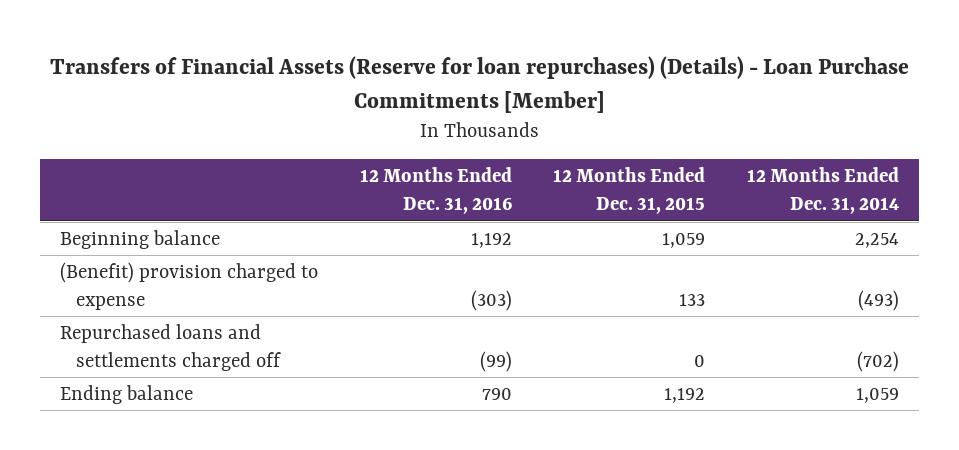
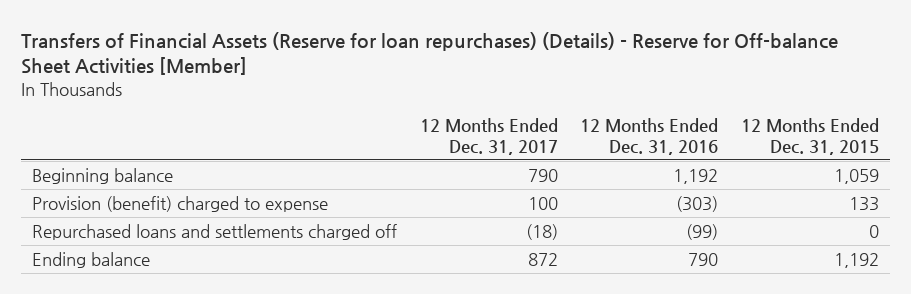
- Transfers of Financial Assets (Reserve for loan repurchases) (Details) - Loan Purchase Commitments [Member]
+ Transfers of Financial Assets (Reserve for loan repurchases) (Details) - Reserve for Off-balance Sheet Activities [Member]
- | 12 Months Ended Dec. 31, 2016 | 12 Months Ended Dec. 31, 2015 | 12 Months Ended Dec. 31, 2014
+ | 12 Months Ended Dec. 31, 2017 | 12 Months Ended Dec. 31, 2016 | 12 Months Ended Dec. 31, 2015
- (Benefit) provision charged to expense | (303) | 133 | (493)
+ Provision (benefit) charged to expense | 100 | (303) | 133

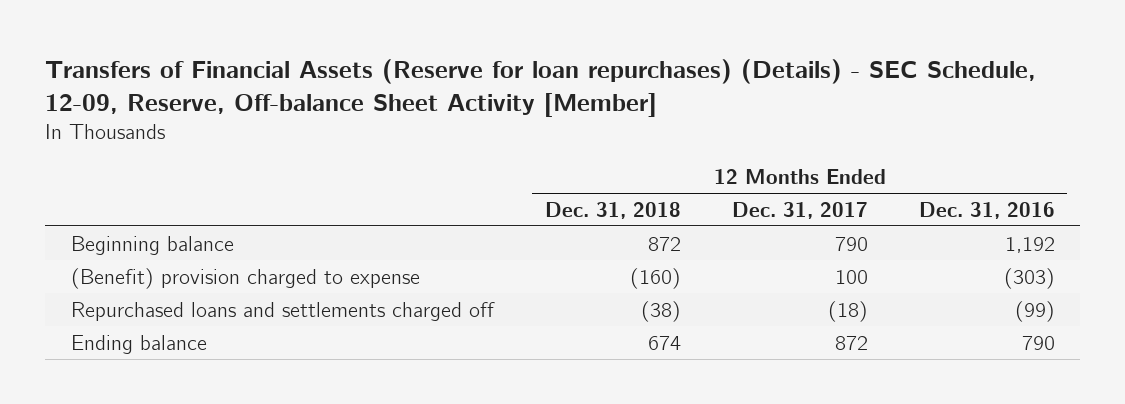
- Transfers of Financial Assets (Reserve for loan repurchases) (Details) - Reserve for Off-balance Sheet Activities [Member]
+ Transfers of Financial Assets (Reserve for loan repurchases) (Details) - SEC Schedule, 12-09, Reserve, Off-balance Sheet Activity [Member]
- | 12 Months Ended Dec. 31, 2017 | 12 Months Ended Dec. 31, 2016 | 12 Months Ended Dec. 31, 2015
+ | 12 Months Ended Dec. 31, 2018 | 12 Months Ended Dec. 31, 2017 | 12 Months Ended Dec. 31, 2016
- Provision (benefit) charged to expense | 100 | (303) | 133
+ (Benefit) provision charged to expense | (160) | 100 | (303)

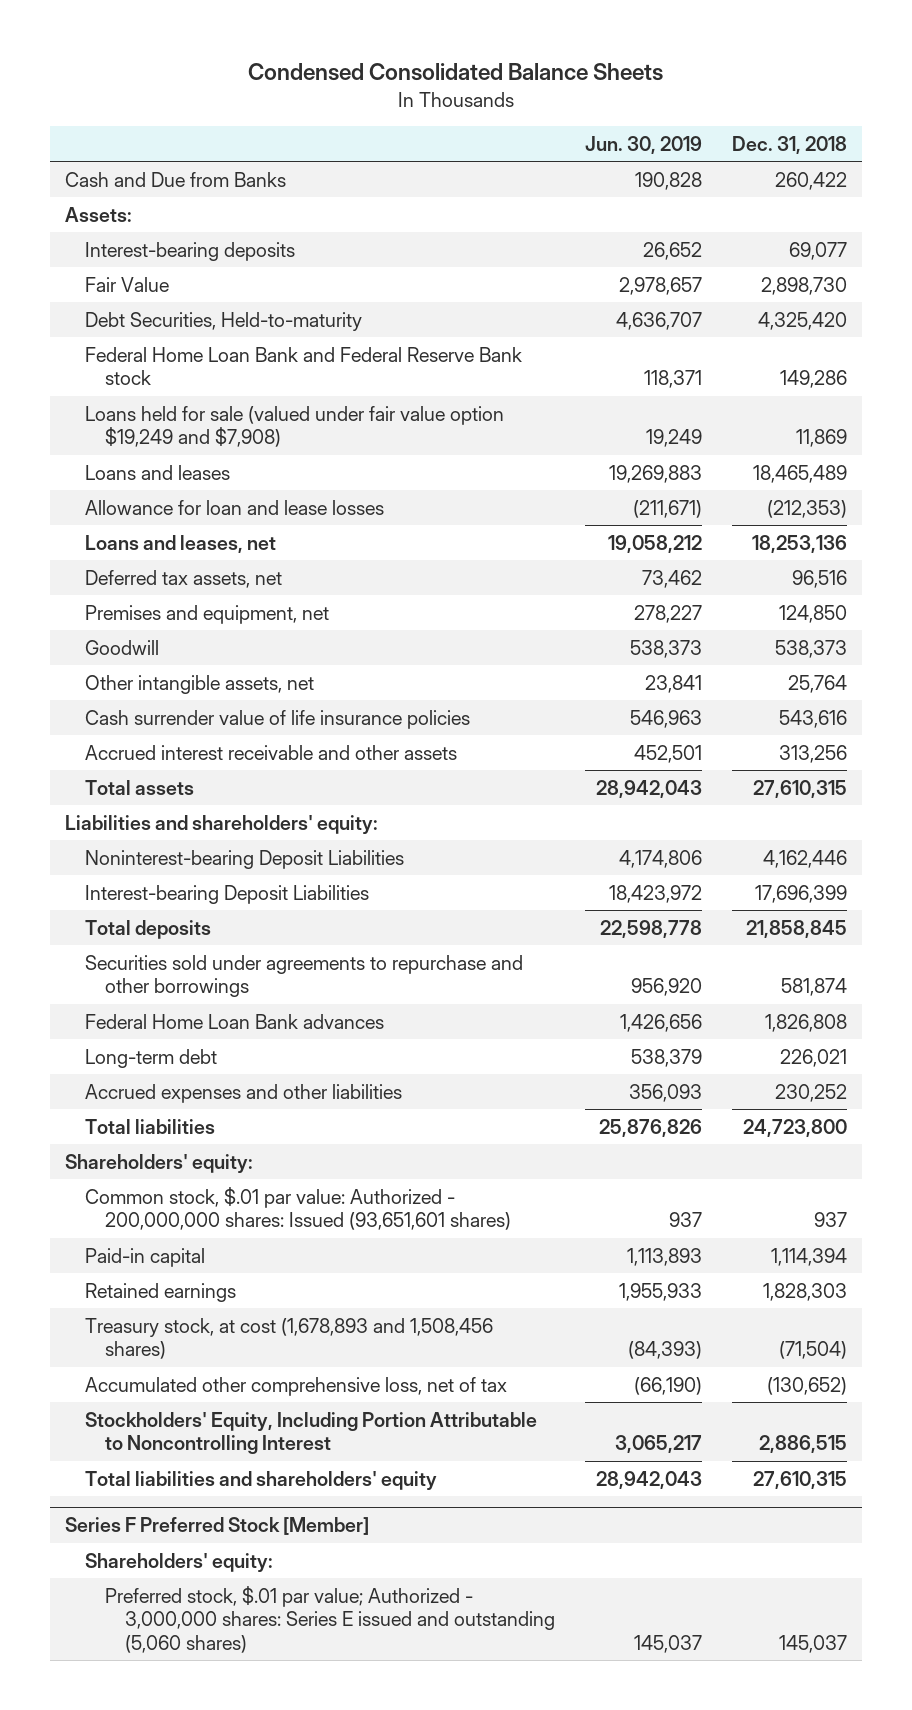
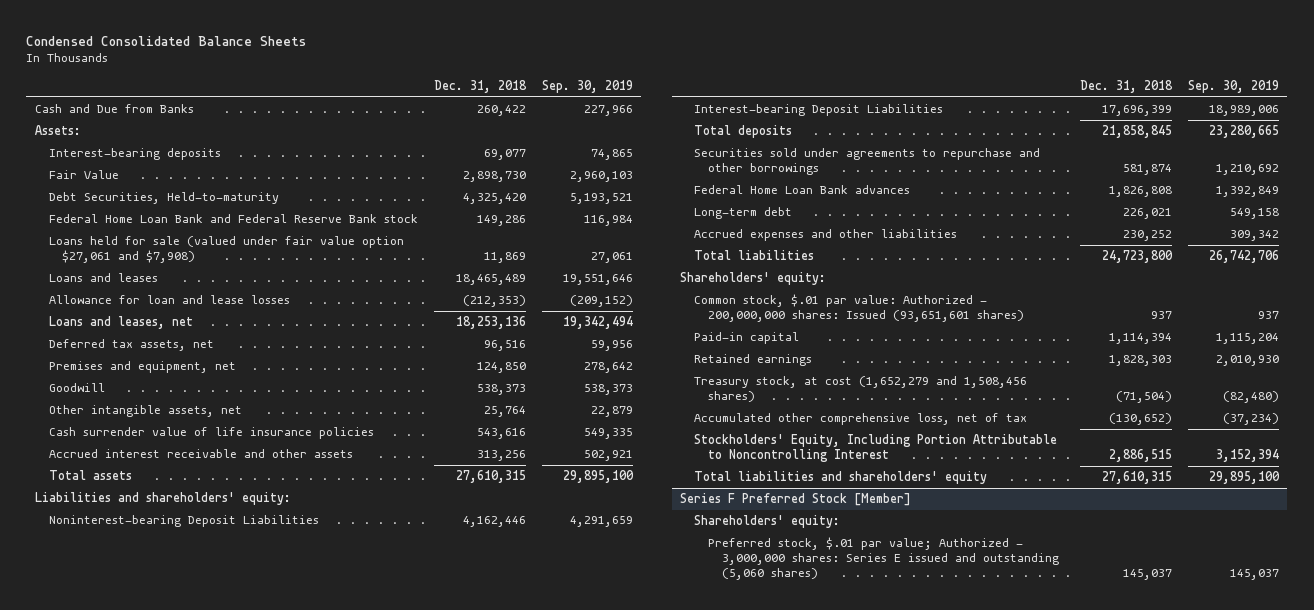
- | Jun. 30, 2019 | Dec. 31, 2018
+ | Dec. 31, 2018 | Sep. 30, 2019
- Loans held for sale (valued under fair value option $19,249 and $7,908) | 19,249 | 11,869
+ Loans held for sale (valued under fair value option $27,061 and $7,908) | 11,869 | 27,061
- Treasury stock, at cost (1,678,893 and 1,508,456 shares) | (84,393) | (71,504)
+ Treasury stock, at cost (1,652,279 and 1,508,456 shares) | (71,504) | (82,480)

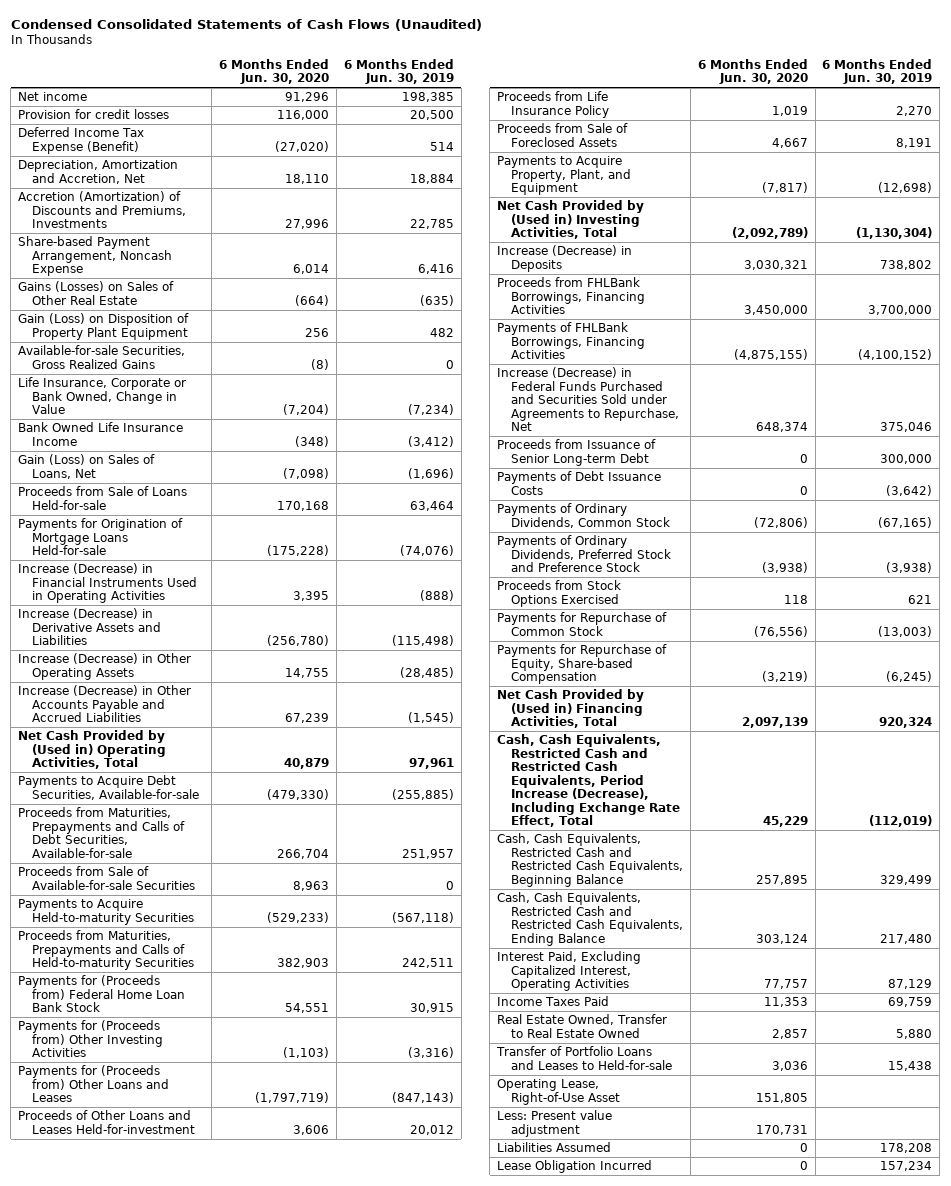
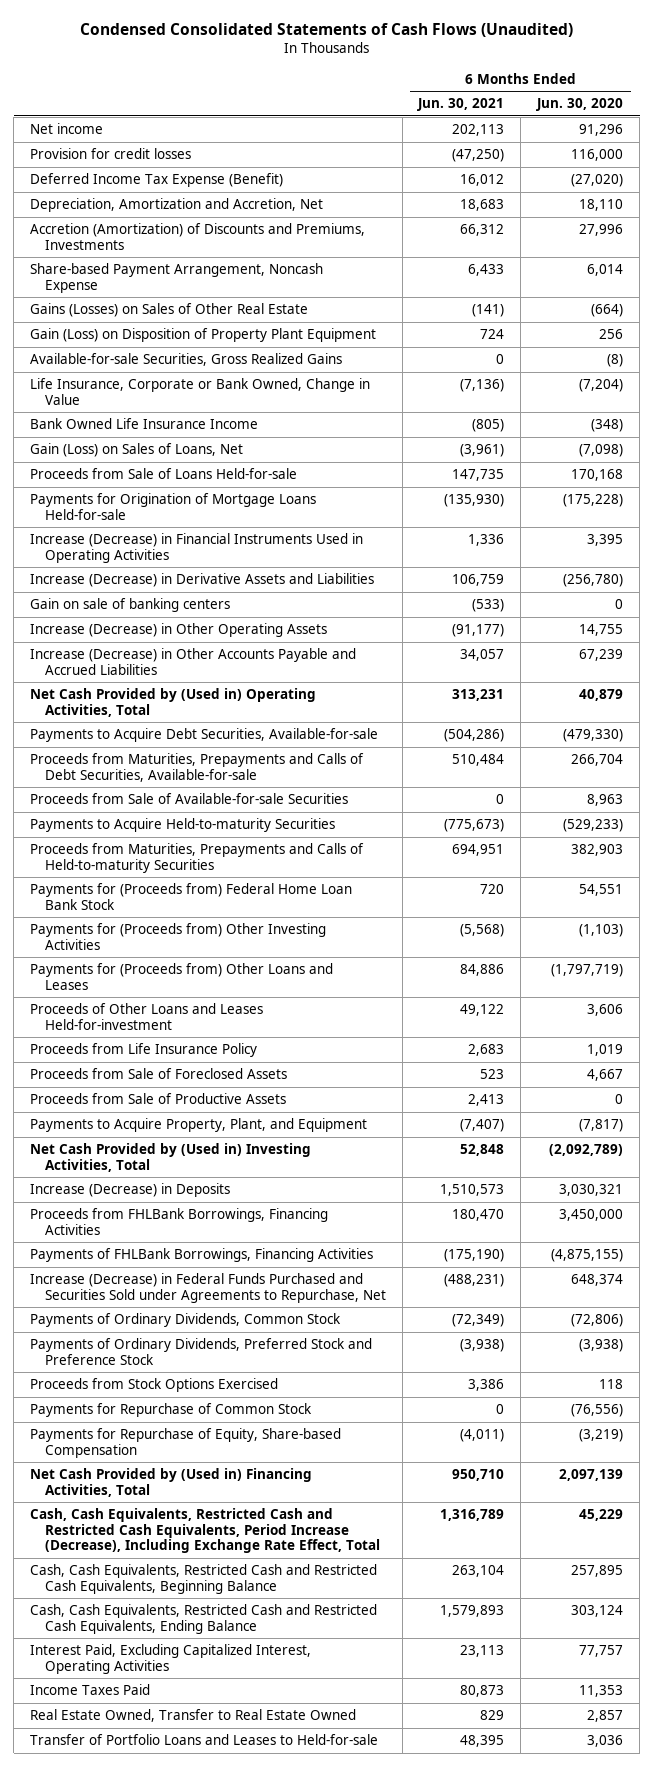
- | 6 Months Ended Jun. 30, 2020 | 6 Months Ended Jun. 30, 2019
+ | 6 Months Ended Jun. 30, 2021 | 6 Months Ended Jun. 30, 2020
+ Gain on sale of banking centers | (533) | 0
+ Proceeds from Sale of Productive Assets | 2,413 | 0
- Proceeds from Issuance of Senior Long-term Debt | 0 | 300,000
- Payments of Debt Issuance Costs | 0 | (3,642)
- Operating Lease, Right-of-Use Asset | 151,805 |
- Less: Present value adjustment | 170,731 |
- Liabilities Assumed | 0 | 178,208
- Lease Obligation Incurred | 0 | 157,234

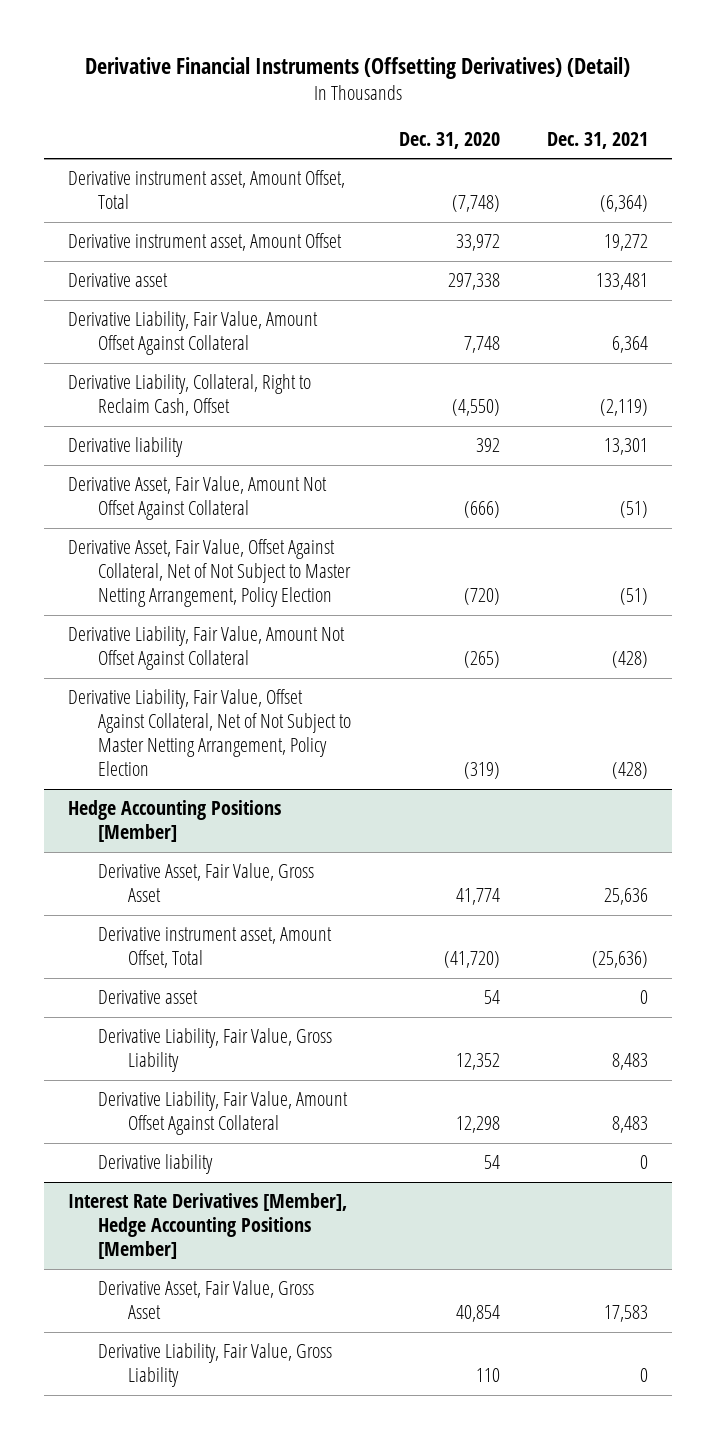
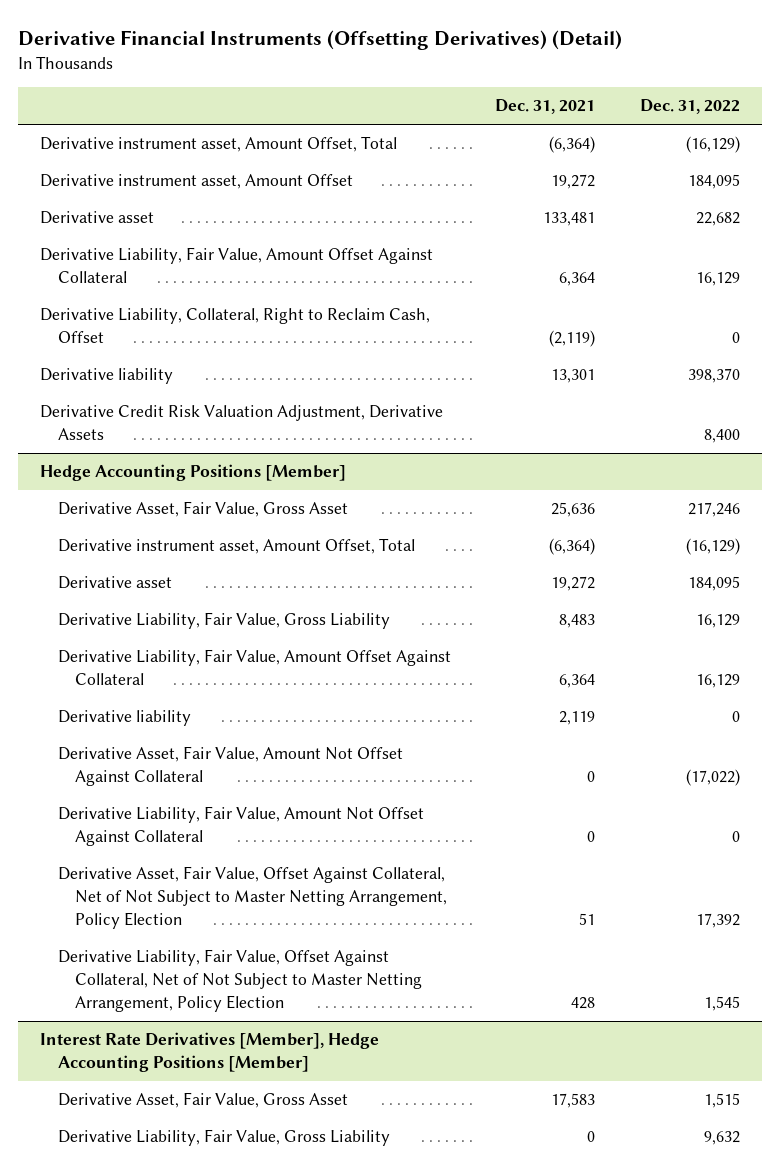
- | Dec. 31, 2020 | Dec. 31, 2021
+ | Dec. 31, 2021 | Dec. 31, 2022
- Derivative Asset, Fair Value, Amount Not Offset Against Collateral | (666) | (51)
- Derivative Asset, Fair Value, Offset Against Collateral, Net of Not Subject to Master Netting Arrangement, Policy Election | (720) | (51)
- Derivative Liability, Fair Value, Amount Not Offset Against Collateral | (265) | (428)
- Derivative Liability, Fair Value, Offset Against Collateral, Net of Not Subject to Master Netting Arrangement, Policy Election | (319) | (428)
+ Derivative Credit Risk Valuation Adjustment, Derivative Assets | | 8,400
@ Hedge Accounting Positions [Member]
- Derivative instrument asset, Amount Offset, Total | (41,720) | (25,636)
- Derivative asset | 54 | 0
+ Derivative instrument asset, Amount Offset, Total | (6,364) | (16,129)
+ Derivative asset | 19,272 | 184,095
- Derivative Liability, Fair Value, Amount Offset Against Collateral | 12,298 | 8,483
- Derivative liability | 54 | 0
+ Derivative Liability, Fair Value, Amount Offset Against Collateral | 6,364 | 16,129
+ Derivative liability | 2,119 | 0
+ Derivative Asset, Fair Value, Amount Not Offset Against Collateral | 0 | (17,022)
+ Derivative Liability, Fair Value, Amount Not Offset Against Collateral | 0 | 0
+ Derivative Asset, Fair Value, Offset Against Collateral, Net of Not Subject to Master Netting Arrangement, Policy Election | 51 | 17,392
+ Derivative Liability, Fair Value, Offset Against Collateral, Net of Not Subject to Master Netting Arrangement, Policy Election | 428 | 1,545

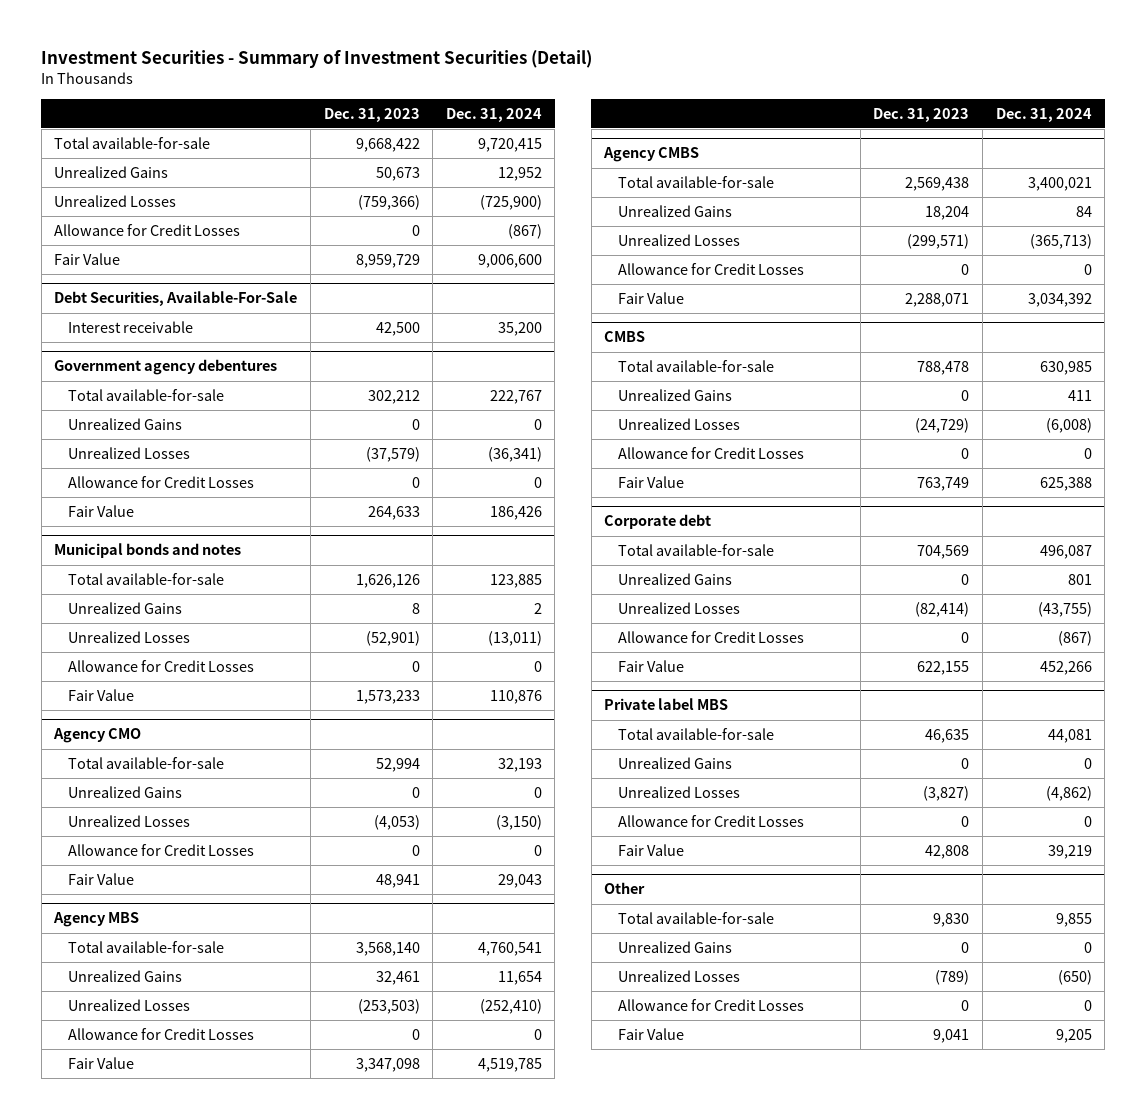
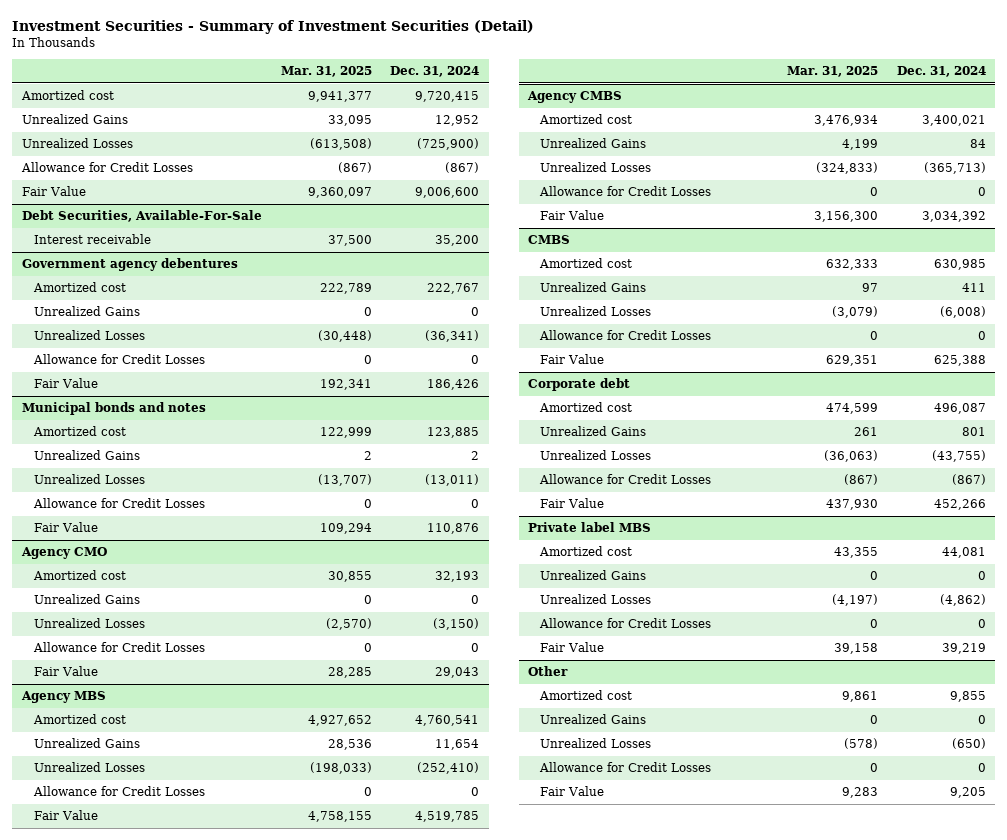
- | Dec. 31, 2023 | Dec. 31, 2024
+ | Mar. 31, 2025 | Dec. 31, 2024
- Total available-for-sale | 9,668,422 | 9,720,415
+ Amortized cost | 9,941,377 | 9,720,415
@ Government agency debentures
- Total available-for-sale | 302,212 | 222,767
+ Amortized cost | 222,789 | 222,767
@ Municipal bonds and notes
- Total available-for-sale | 1,626,126 | 123,885
+ Amortized cost | 122,999 | 123,885
@ Agency CMO
- Total available-for-sale | 52,994 | 32,193
+ Amortized cost | 30,855 | 32,193
@ Agency MBS
- Total available-for-sale | 3,568,140 | 4,760,541
+ Amortized cost | 4,927,652 | 4,760,541
@ Agency CMBS
- Total available-for-sale | 2,569,438 | 3,400,021
+ Amortized cost | 3,476,934 | 3,400,021
@ CMBS
- Total available-for-sale | 788,478 | 630,985
+ Amortized cost | 632,333 | 630,985
@ Corporate debt
- Total available-for-sale | 704,569 | 496,087
+ Amortized cost | 474,599 | 496,087
@ Private label MBS
- Total available-for-sale | 46,635 | 44,081
+ Amortized cost | 43,355 | 44,081
@ Other
- Total available-for-sale | 9,830 | 9,855
+ Amortized cost | 9,861 | 9,855

